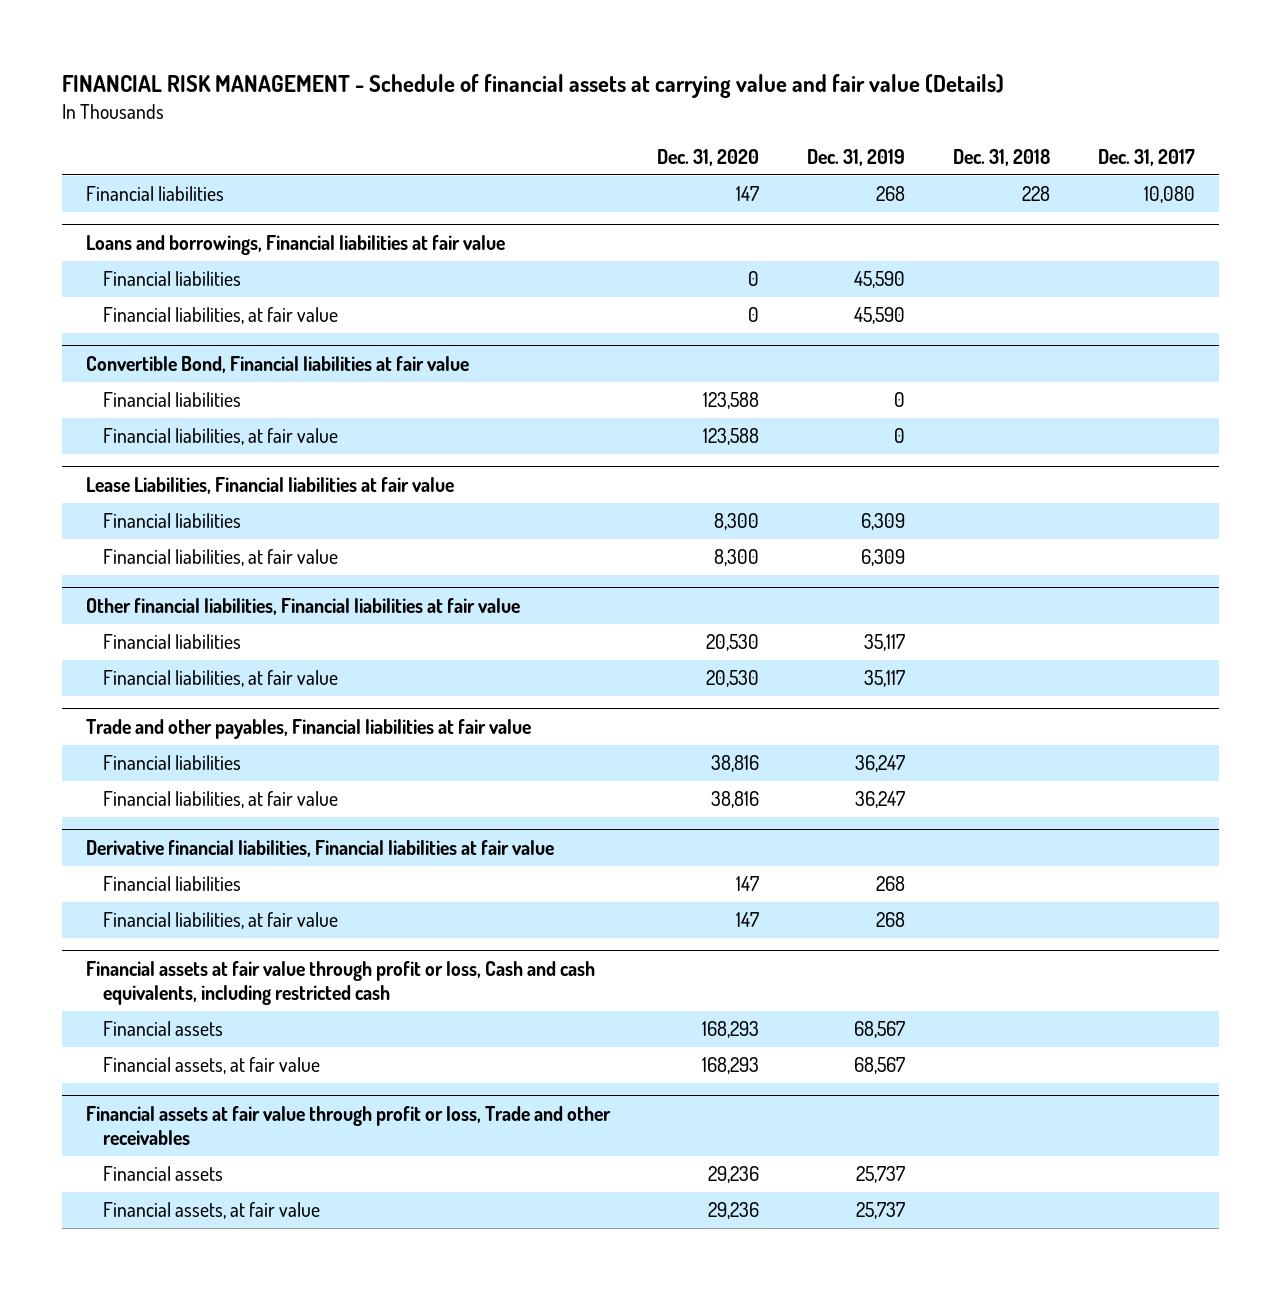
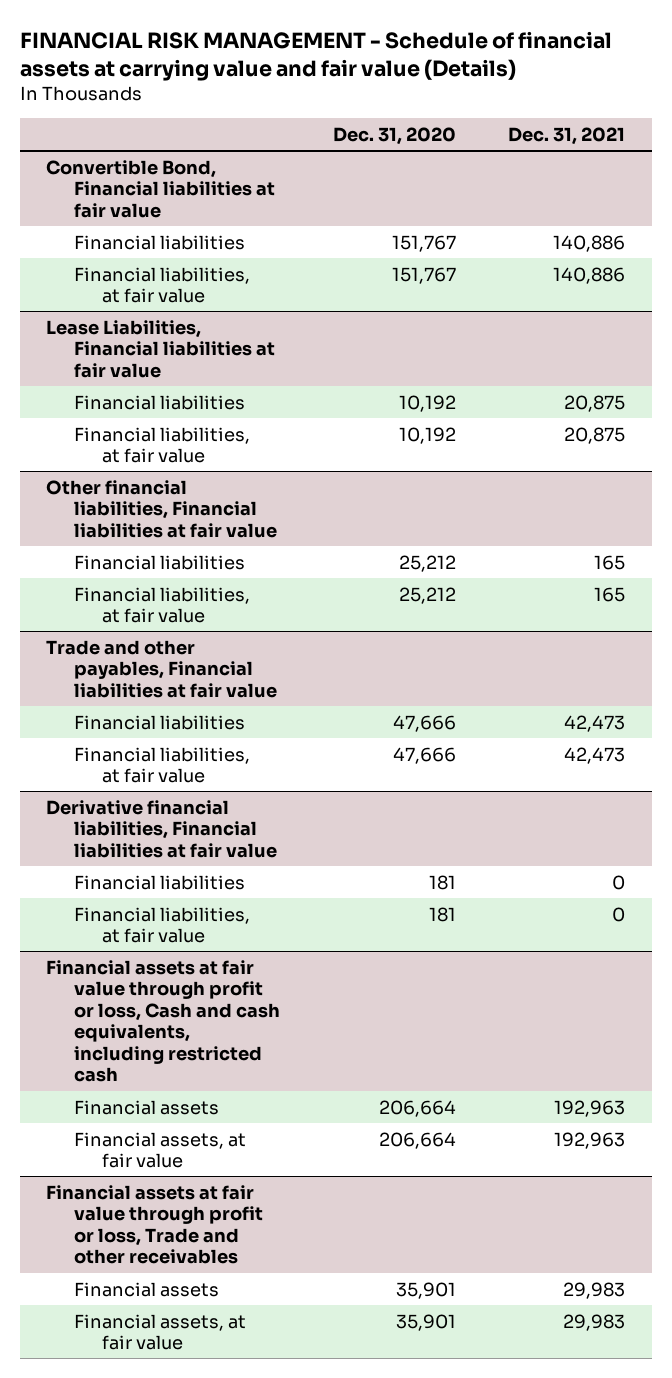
- | Dec. 31, 2020 | Dec. 31, 2019 | Dec. 31, 2018 | Dec. 31, 2017
+ | Dec. 31, 2020 | Dec. 31, 2021
- Financial liabilities | 147 | 268 | 228 | 10,080
- Loans and borrowings, Financial liabilities at fair value
- Financial liabilities | 0 | 45,590 | |
- Financial liabilities, at fair value | 0 | 45,590 | |
@ Convertible Bond, Financial liabilities at fair value
- Financial liabilities | 123,588 | 0 | |
- Financial liabilities, at fair value | 123,588 | 0 | |
+ Financial liabilities | 151,767 | 140,886
+ Financial liabilities, at fair value | 151,767 | 140,886
@ Lease Liabilities, Financial liabilities at fair value
- Financial liabilities | 8,300 | 6,309 | |
- Financial liabilities, at fair value | 8,300 | 6,309 | |
+ Financial liabilities | 10,192 | 20,875
+ Financial liabilities, at fair value | 10,192 | 20,875
@ Other financial liabilities, Financial liabilities at fair value
- Financial liabilities | 20,530 | 35,117 | |
- Financial liabilities, at fair value | 20,530 | 35,117 | |
+ Financial liabilities | 25,212 | 165
+ Financial liabilities, at fair value | 25,212 | 165
@ Trade and other payables, Financial liabilities at fair value
- Financial liabilities | 38,816 | 36,247 | |
- Financial liabilities, at fair value | 38,816 | 36,247 | |
+ Financial liabilities | 47,666 | 42,473
+ Financial liabilities, at fair value | 47,666 | 42,473
@ Derivative financial liabilities, Financial liabilities at fair value
- Financial liabilities | 147 | 268 | |
- Financial liabilities, at fair value | 147 | 268 | |
+ Financial liabilities | 181 | 0
+ Financial liabilities, at fair value | 181 | 0
@ Financial assets at fair value through profit or loss, Cash and cash equivalents, including restricted cash
- Financial assets | 168,293 | 68,567 | |
- Financial assets, at fair value | 168,293 | 68,567 | |
+ Financial assets | 206,664 | 192,963
+ Financial assets, at fair value | 206,664 | 192,963
@ Financial assets at fair value through profit or loss, Trade and other receivables
- Financial assets | 29,236 | 25,737 | |
- Financial assets, at fair value | 29,236 | 25,737 | |
+ Financial assets | 35,901 | 29,983
+ Financial assets, at fair value | 35,901 | 29,983

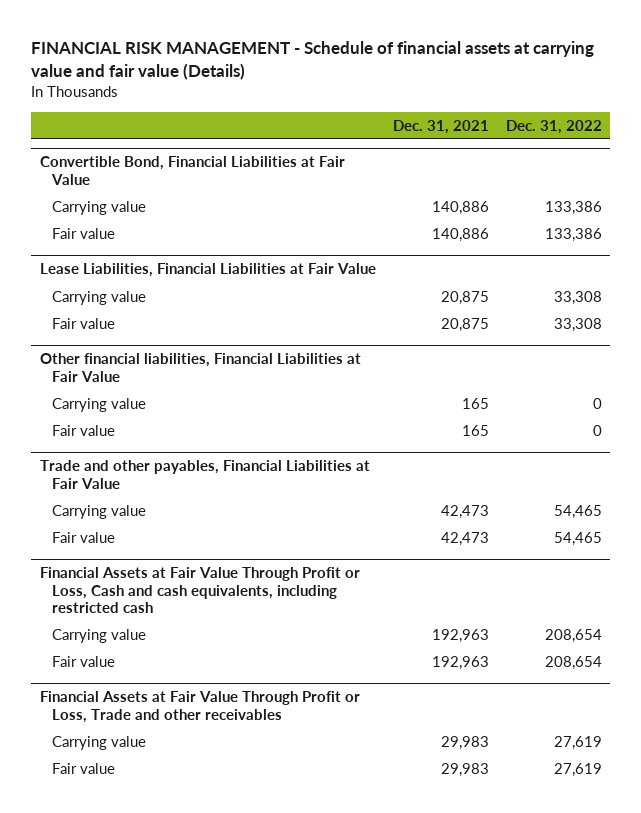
- | Dec. 31, 2020 | Dec. 31, 2021
+ | Dec. 31, 2021 | Dec. 31, 2022
- Convertible Bond, Financial liabilities at fair value
- Financial liabilities | 151,767 | 140,886
- Financial liabilities, at fair value | 151,767 | 140,886
- Lease Liabilities, Financial liabilities at fair value
- Financial liabilities | 10,192 | 20,875
- Financial liabilities, at fair value | 10,192 | 20,875
- Other financial liabilities, Financial liabilities at fair value
- Financial liabilities | 25,212 | 165
- Financial liabilities, at fair value | 25,212 | 165
- Trade and other payables, Financial liabilities at fair value
- Financial liabilities | 47,666 | 42,473
- Financial liabilities, at fair value | 47,666 | 42,473
- Derivative financial liabilities, Financial liabilities at fair value
- Financial liabilities | 181 | 0
- Financial liabilities, at fair value | 181 | 0
- Financial assets at fair value through profit or loss, Cash and cash equivalents, including restricted cash
- Financial assets | 206,664 | 192,963
- Financial assets, at fair value | 206,664 | 192,963
- Financial assets at fair value through profit or loss, Trade and other receivables
- Financial assets | 35,901 | 29,983
- Financial assets, at fair value | 35,901 | 29,983
+ Convertible Bond, Financial Liabilities at Fair Value
+ Carrying value | 140,886 | 133,386
+ Fair value | 140,886 | 133,386
+ Lease Liabilities, Financial Liabilities at Fair Value
+ Carrying value | 20,875 | 33,308
+ Fair value | 20,875 | 33,308
+ Other financial liabilities, Financial Liabilities at Fair Value
+ Carrying value | 165 | 0
+ Fair value | 165 | 0
+ Trade and other payables, Financial Liabilities at Fair Value
+ Carrying value | 42,473 | 54,465
+ Fair value | 42,473 | 54,465
+ Financial Assets at Fair Value Through Profit or Loss, Cash and cash equivalents, including restricted cash
+ Carrying value | 192,963 | 208,654
+ Fair value | 192,963 | 208,654
+ Financial Assets at Fair Value Through Profit or Loss, Trade and other receivables
+ Carrying value | 29,983 | 27,619
+ Fair value | 29,983 | 27,619

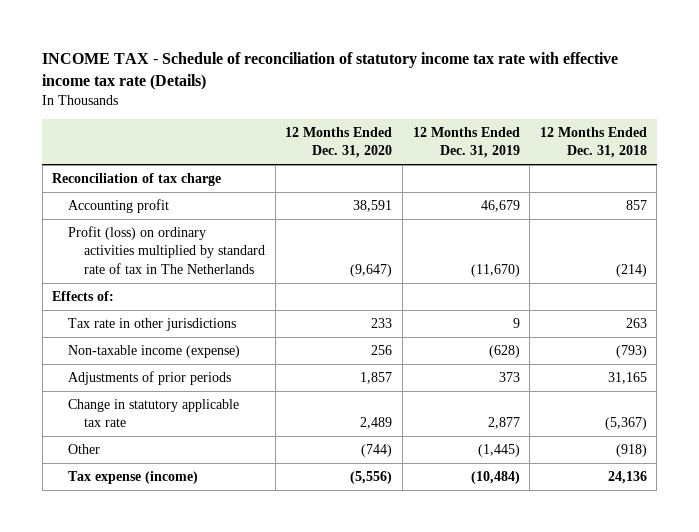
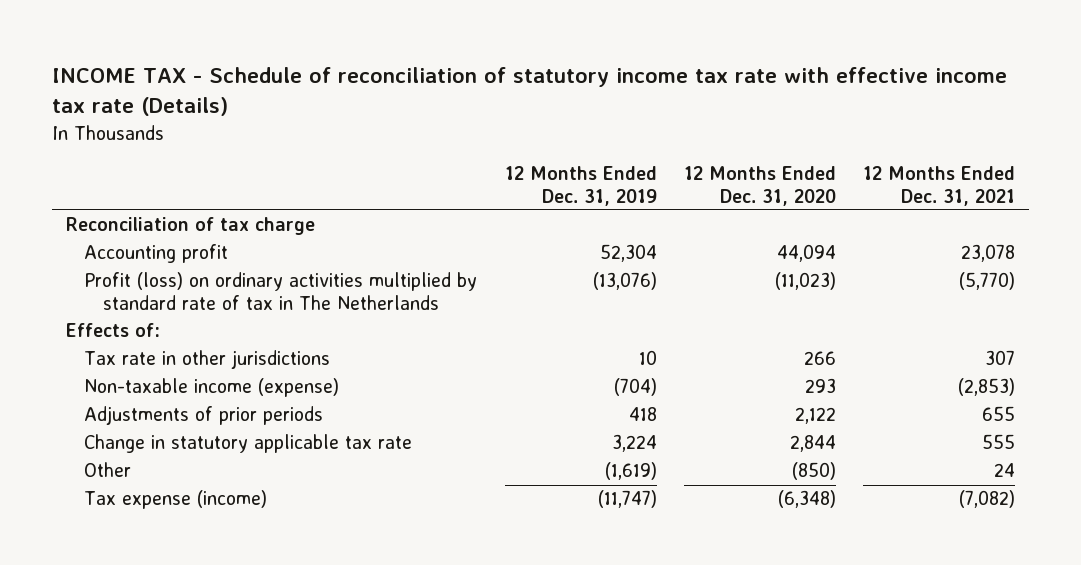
- | 12 Months Ended Dec. 31, 2020 | 12 Months Ended Dec. 31, 2019 | 12 Months Ended Dec. 31, 2018
+ | 12 Months Ended Dec. 31, 2019 | 12 Months Ended Dec. 31, 2020 | 12 Months Ended Dec. 31, 2021
- Accounting profit | 38,591 | 46,679 | 857
- Profit (loss) on ordinary activities multiplied by standard rate of tax in The Netherlands | (9,647) | (11,670) | (214)
+ Accounting profit | 52,304 | 44,094 | 23,078
+ Profit (loss) on ordinary activities multiplied by standard rate of tax in The Netherlands | (13,076) | (11,023) | (5,770)
- Tax rate in other jurisdictions | 233 | 9 | 263
- Non-taxable income (expense) | 256 | (628) | (793)
- Adjustments of prior periods | 1,857 | 373 | 31,165
- Change in statutory applicable tax rate | 2,489 | 2,877 | (5,367)
- Other | (744) | (1,445) | (918)
- Tax expense (income) | (5,556) | (10,484) | 24,136
+ Tax rate in other jurisdictions | 10 | 266 | 307
+ Non-taxable income (expense) | (704) | 293 | (2,853)
+ Adjustments of prior periods | 418 | 2,122 | 655
+ Change in statutory applicable tax rate | 3,224 | 2,844 | 555
+ Other | (1,619) | (850) | 24
+ Tax expense (income) | (11,747) | (6,348) | (7,082)

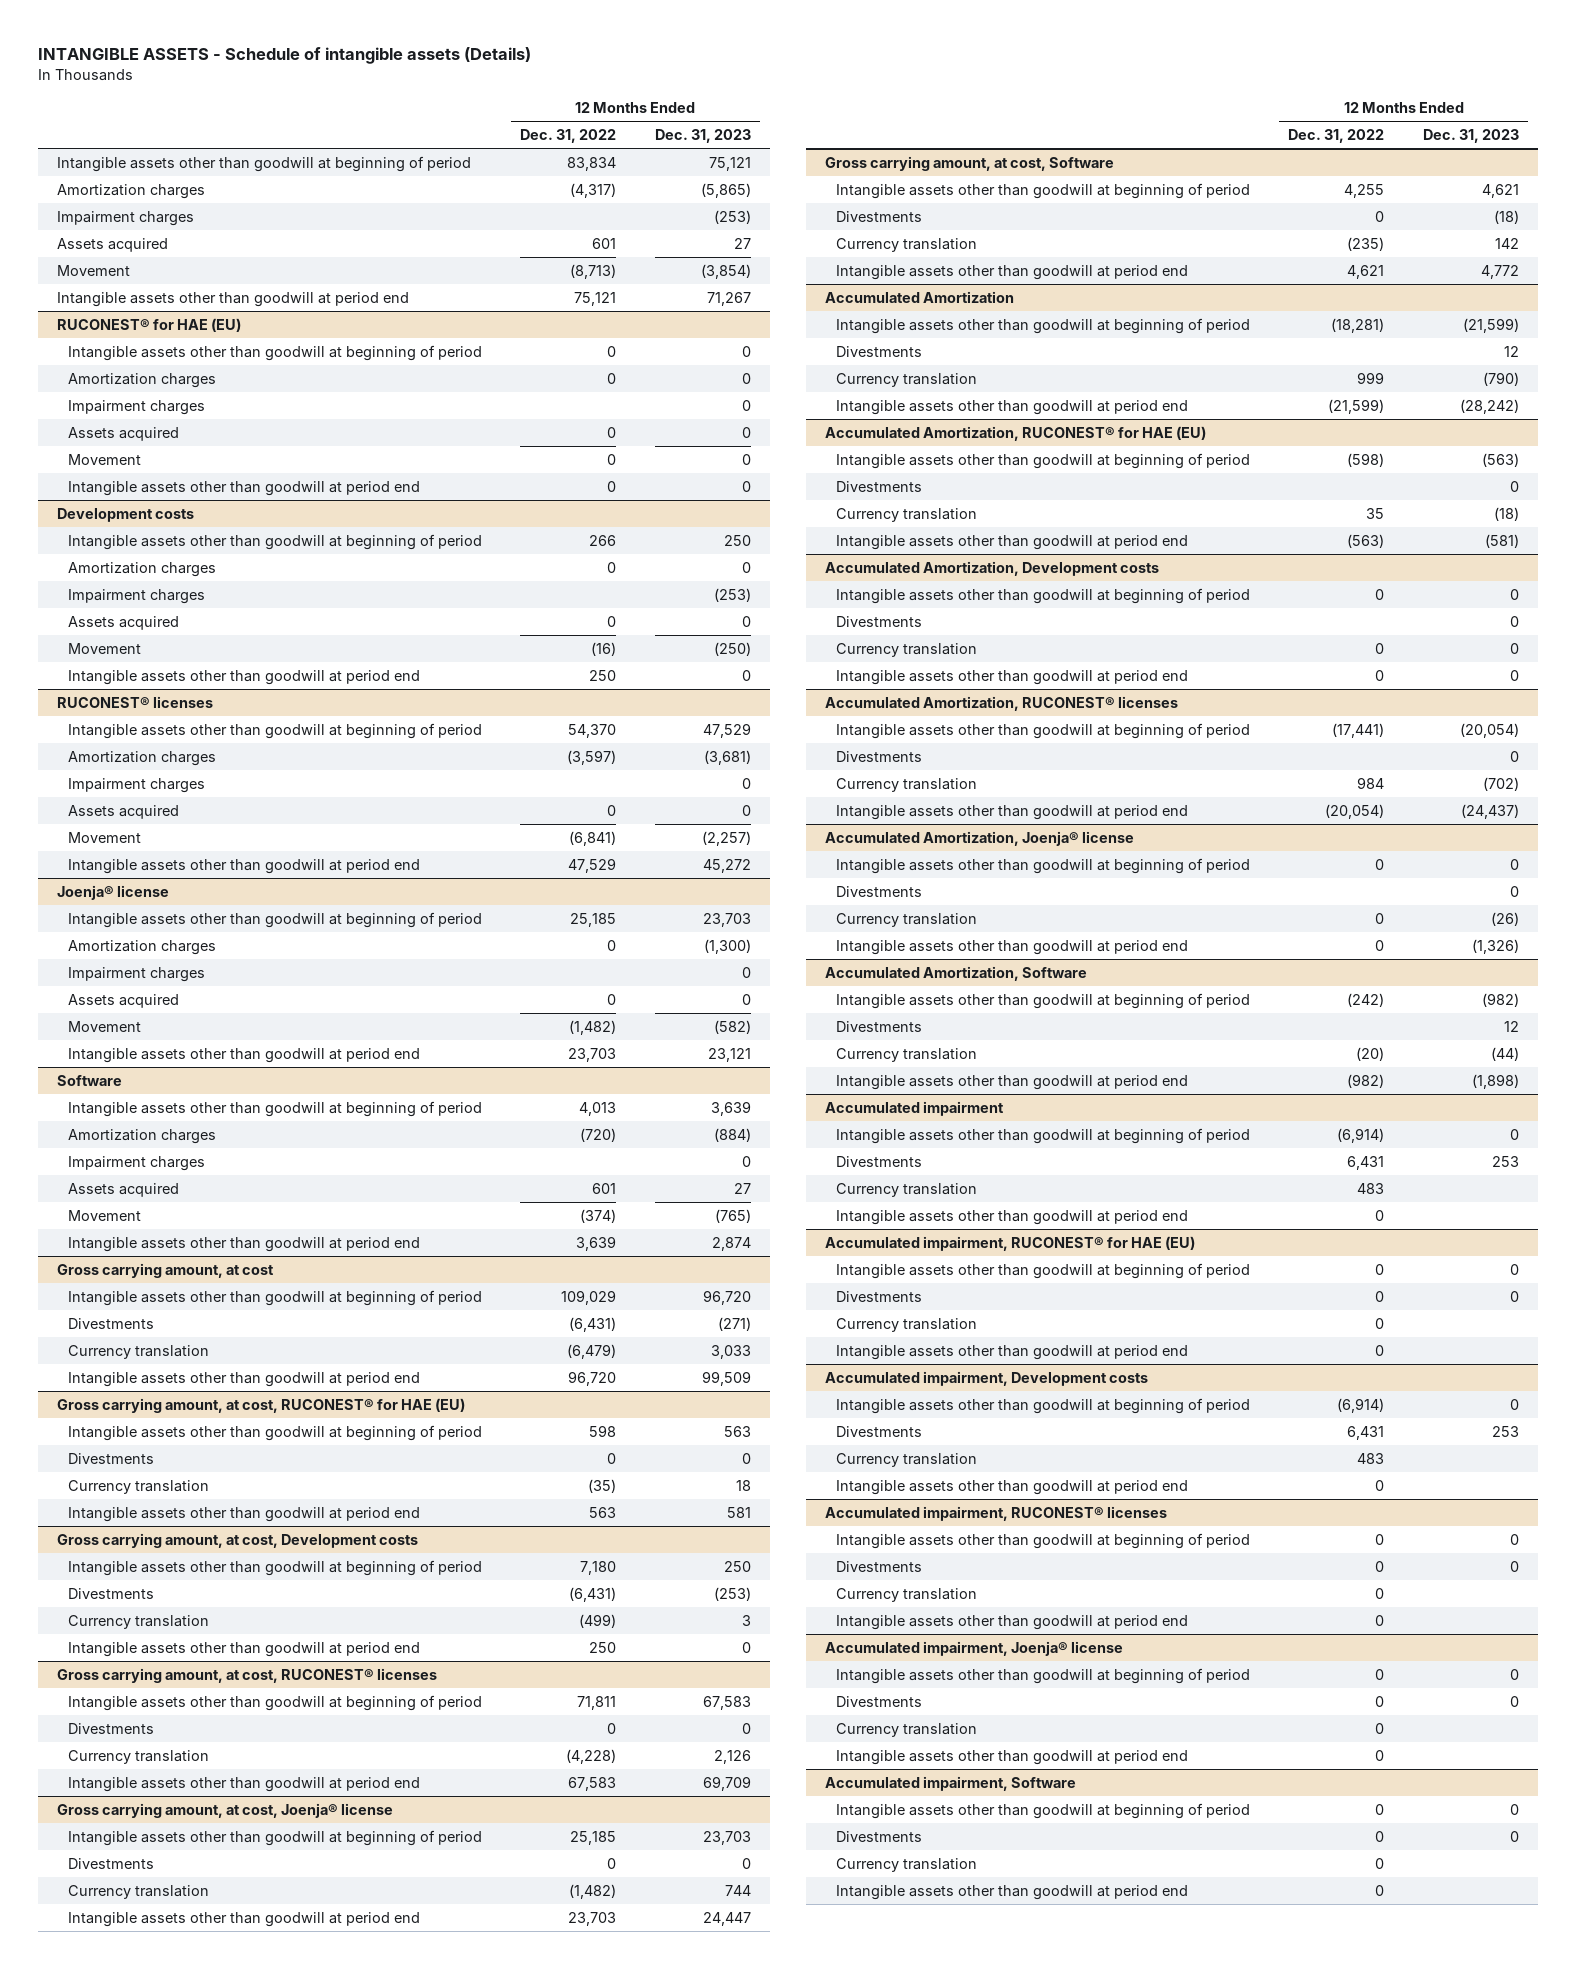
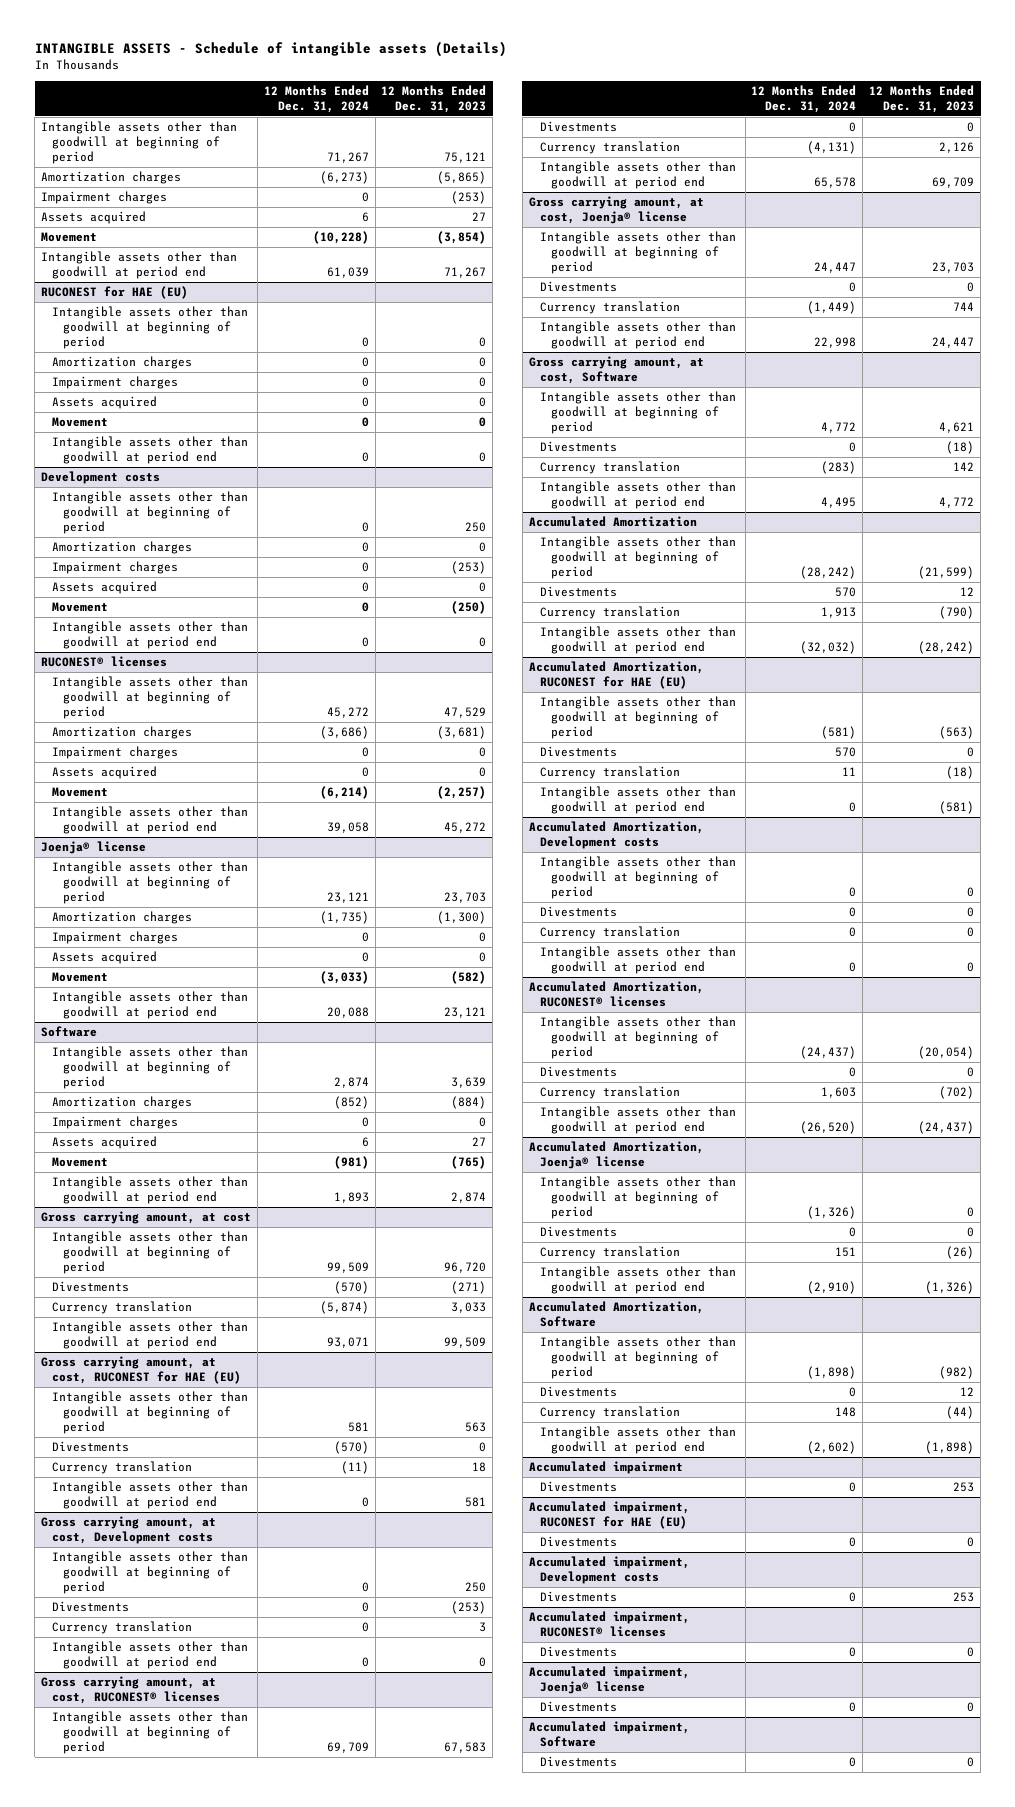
- | 12 Months Ended Dec. 31, 2022 | 12 Months Ended Dec. 31, 2023
+ | 12 Months Ended Dec. 31, 2024 | 12 Months Ended Dec. 31, 2023
- RUCONEST® for HAE (EU)
+ RUCONEST for HAE (EU)
- Gross carrying amount, at cost, RUCONEST® for HAE (EU)
+ Gross carrying amount, at cost, RUCONEST for HAE (EU)
- Accumulated Amortization, RUCONEST® for HAE (EU)
+ Accumulated Amortization, RUCONEST for HAE (EU)
@ Accumulated impairment
- Intangible assets other than goodwill at beginning of period | (6,914) | 0
- Currency translation | 483 |
- Intangible assets other than goodwill at period end | 0 |
- Accumulated impairment, RUCONEST® for HAE (EU)
- Intangible assets other than goodwill at beginning of period | 0 | 0
+ Accumulated impairment, RUCONEST for HAE (EU)
- Currency translation | 0 |
- Intangible assets other than goodwill at period end | 0 |
@ Accumulated impairment, Development costs
- Intangible assets other than goodwill at beginning of period | (6,914) | 0
- Currency translation | 483 |
- Intangible assets other than goodwill at period end | 0 |
@ Accumulated impairment, RUCONEST® licenses
- Intangible assets other than goodwill at beginning of period | 0 | 0
- Currency translation | 0 |
- Intangible assets other than goodwill at period end | 0 |
@ Accumulated impairment, Joenja® license
- Intangible assets other than goodwill at beginning of period | 0 | 0
- Currency translation | 0 |
- Intangible assets other than goodwill at period end | 0 |
@ Accumulated impairment, Software
- Intangible assets other than goodwill at beginning of period | 0 | 0
- Currency translation | 0 |
- Intangible assets other than goodwill at period end | 0 |

